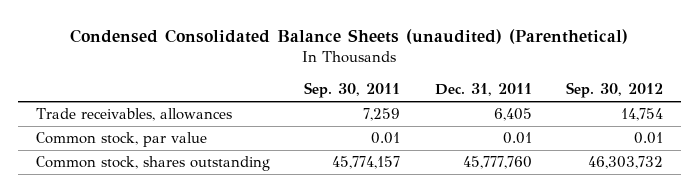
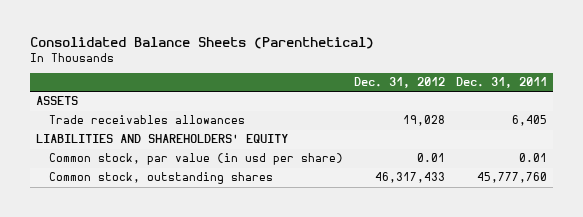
- Condensed Consolidated Balance Sheets (unaudited) (Parenthetical)
+ Consolidated Balance Sheets (Parenthetical)
- | Sep. 30, 2011 | Dec. 31, 2011 | Sep. 30, 2012
+ | Dec. 31, 2012 | Dec. 31, 2011
- Trade receivables, allowances | 7,259 | 6,405 | 14,754
- Common stock, par value | 0.01 | 0.01 | 0.01
- Common stock, shares outstanding | 45,774,157 | 45,777,760 | 46,303,732
+ ASSETS
+ Trade receivables allowances | 19,028 | 6,405
+ LIABILITIES AND SHAREHOLDERS' EQUITY
+ Common stock, par value (in usd per share) | 0.01 | 0.01
+ Common stock, outstanding shares | 46,317,433 | 45,777,760

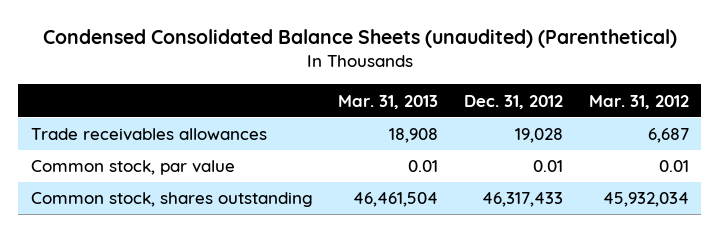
- Consolidated Balance Sheets (Parenthetical)
+ Condensed Consolidated Balance Sheets (unaudited) (Parenthetical)
- | Dec. 31, 2012 | Dec. 31, 2011
+ | Mar. 31, 2013 | Dec. 31, 2012 | Mar. 31, 2012
- ASSETS
- LIABILITIES AND SHAREHOLDERS' EQUITY
- Common stock, par value (in usd per share) | 0.01 | 0.01
- Common stock, outstanding shares | 46,317,433 | 45,777,760
+ Common stock, par value | 0.01 | 0.01 | 0.01
+ Common stock, shares outstanding | 46,461,504 | 46,317,433 | 45,932,034

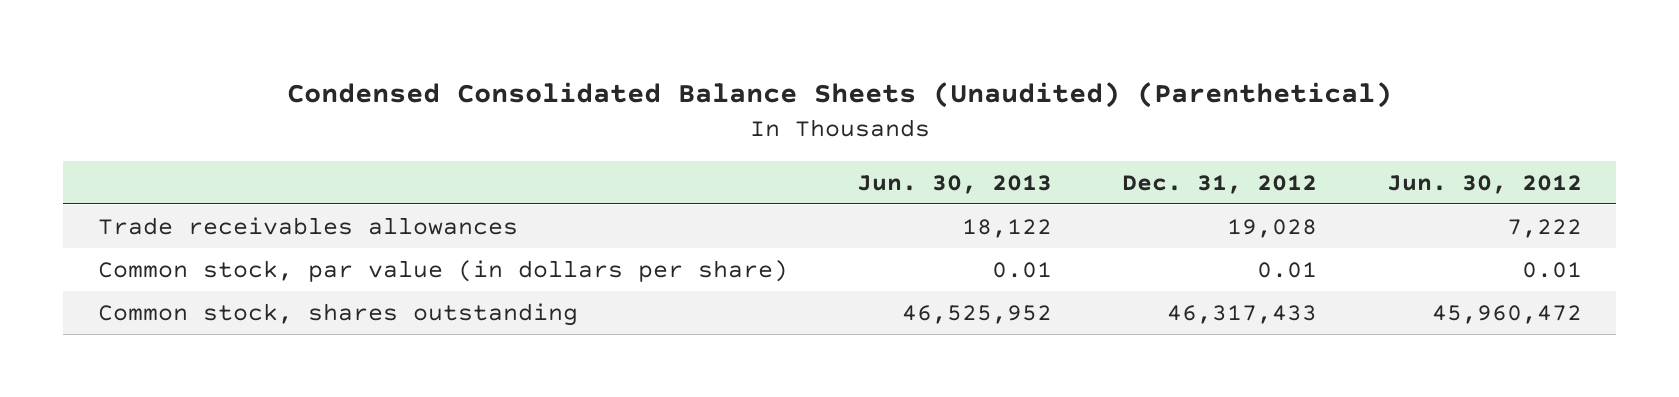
- Condensed Consolidated Balance Sheets (unaudited) (Parenthetical)
+ Condensed Consolidated Balance Sheets (Unaudited) (Parenthetical)
- | Mar. 31, 2013 | Dec. 31, 2012 | Mar. 31, 2012
+ | Jun. 30, 2013 | Dec. 31, 2012 | Jun. 30, 2012
- Common stock, par value | 0.01 | 0.01 | 0.01
+ Common stock, par value (in dollars per share) | 0.01 | 0.01 | 0.01

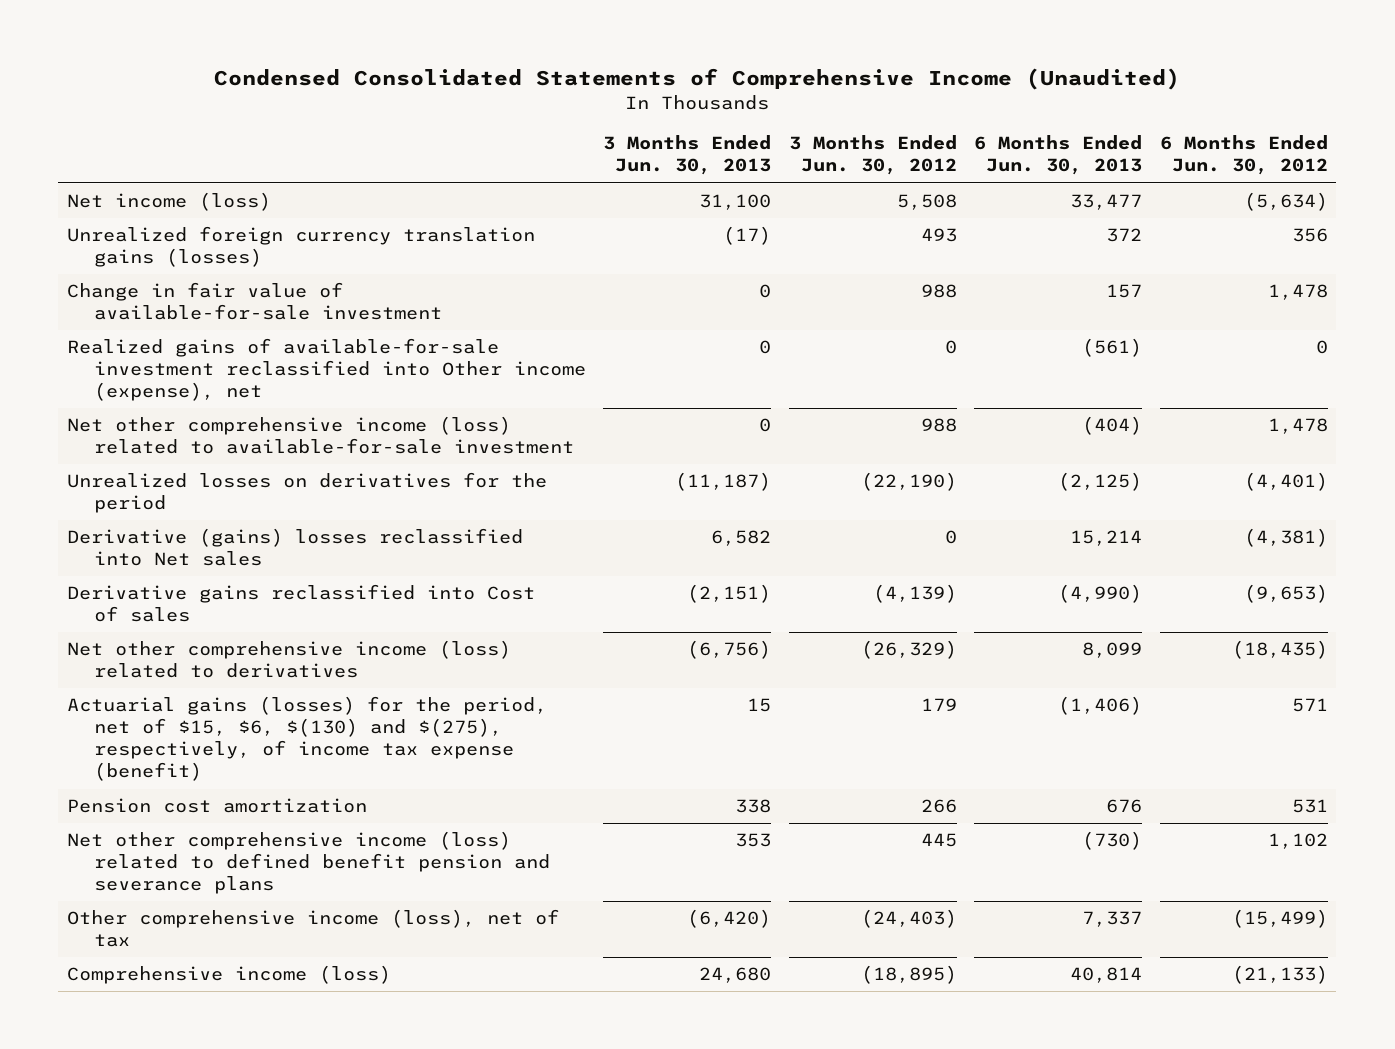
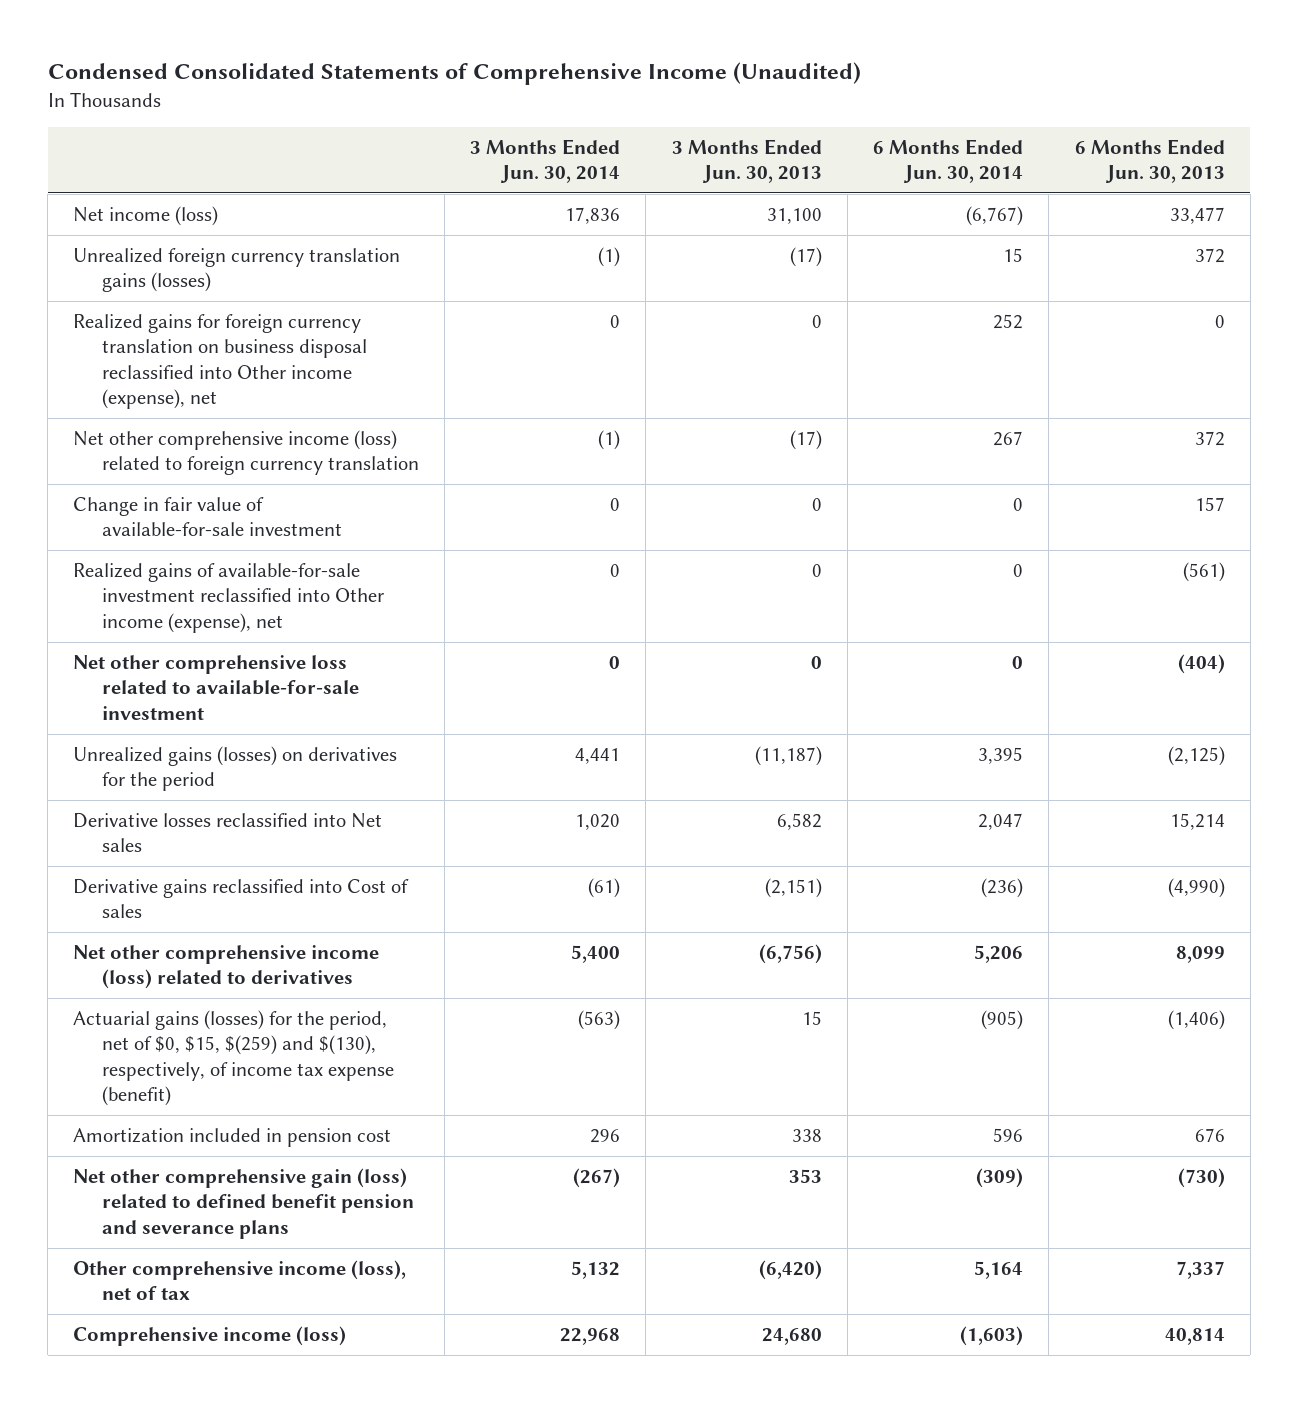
- | 3 Months Ended Jun. 30, 2013 | 3 Months Ended Jun. 30, 2012 | 6 Months Ended Jun. 30, 2013 | 6 Months Ended Jun. 30, 2012
+ | 3 Months Ended Jun. 30, 2014 | 3 Months Ended Jun. 30, 2013 | 6 Months Ended Jun. 30, 2014 | 6 Months Ended Jun. 30, 2013
+ Realized gains for foreign currency translation on business disposal reclassified into Other income (expense), net | 0 | 0 | 252 | 0
+ Net other comprehensive income (loss) related to foreign currency translation | (1) | (17) | 267 | 372
- Net other comprehensive income (loss) related to available-for-sale investment | 0 | 988 | (404) | 1,478
- Unrealized losses on derivatives for the period | (11,187) | (22,190) | (2,125) | (4,401)
- Derivative (gains) losses reclassified into Net sales | 6,582 | 0 | 15,214 | (4,381)
+ Net other comprehensive loss related to available-for-sale investment | 0 | 0 | 0 | (404)
+ Unrealized gains (losses) on derivatives for the period | 4,441 | (11,187) | 3,395 | (2,125)
+ Derivative losses reclassified into Net sales | 1,020 | 6,582 | 2,047 | 15,214
- Actuarial gains (losses) for the period, net of $15, $6, $(130) and $(275), respectively, of income tax expense (benefit) | 15 | 179 | (1,406) | 571
- Pension cost amortization | 338 | 266 | 676 | 531
- Net other comprehensive income (loss) related to defined benefit pension and severance plans | 353 | 445 | (730) | 1,102
+ Actuarial gains (losses) for the period, net of $0, $15, $(259) and $(130), respectively, of income tax expense (benefit) | (563) | 15 | (905) | (1,406)
+ Amortization included in pension cost | 296 | 338 | 596 | 676
+ Net other comprehensive gain (loss) related to defined benefit pension and severance plans | (267) | 353 | (309) | (730)

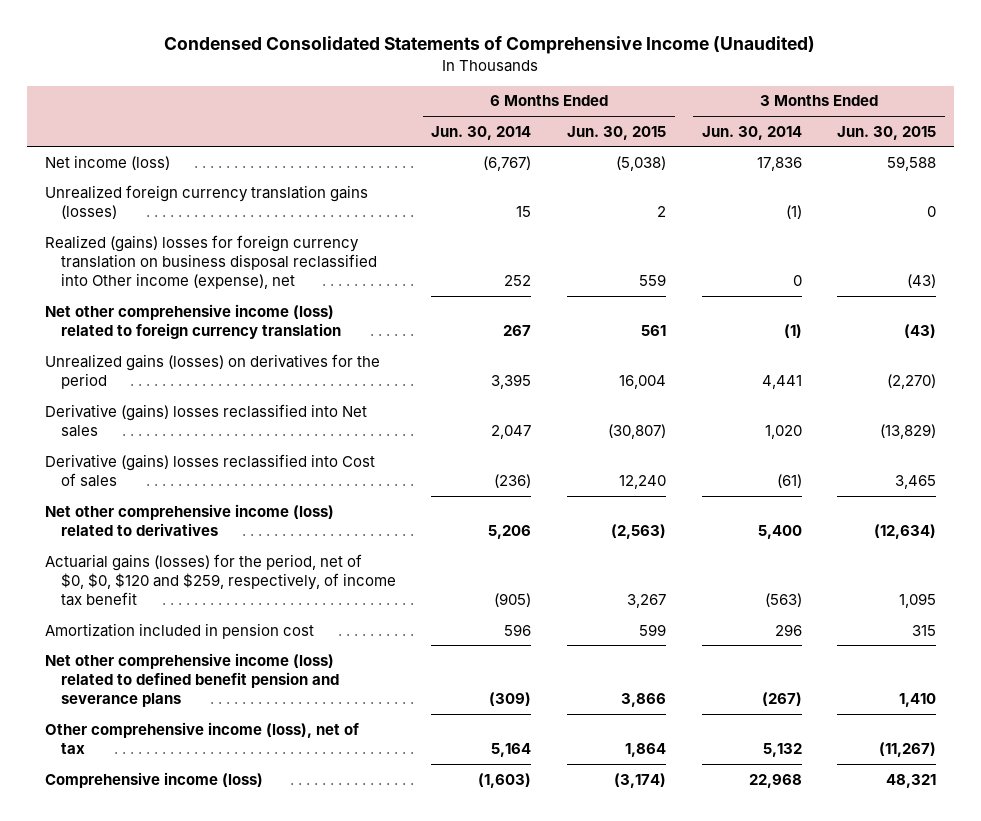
- | 3 Months Ended Jun. 30, 2014 | 3 Months Ended Jun. 30, 2013 | 6 Months Ended Jun. 30, 2014 | 6 Months Ended Jun. 30, 2013
+ | 6 Months Ended Jun. 30, 2014 | 6 Months Ended Jun. 30, 2015 | 3 Months Ended Jun. 30, 2014 | 3 Months Ended Jun. 30, 2015
- Realized gains for foreign currency translation on business disposal reclassified into Other income (expense), net | 0 | 0 | 252 | 0
+ Realized (gains) losses for foreign currency translation on business disposal reclassified into Other income (expense), net | 252 | 559 | 0 | (43)
- Change in fair value of available-for-sale investment | 0 | 0 | 0 | 157
- Realized gains of available-for-sale investment reclassified into Other income (expense), net | 0 | 0 | 0 | (561)
- Net other comprehensive loss related to available-for-sale investment | 0 | 0 | 0 | (404)
- Derivative losses reclassified into Net sales | 1,020 | 6,582 | 2,047 | 15,214
- Derivative gains reclassified into Cost of sales | (61) | (2,151) | (236) | (4,990)
+ Derivative (gains) losses reclassified into Net sales | 2,047 | (30,807) | 1,020 | (13,829)
+ Derivative (gains) losses reclassified into Cost of sales | (236) | 12,240 | (61) | 3,465
- Actuarial gains (losses) for the period, net of $0, $15, $(259) and $(130), respectively, of income tax expense (benefit) | (563) | 15 | (905) | (1,406)
+ Actuarial gains (losses) for the period, net of $0, $0, $120 and $259, respectively, of income tax benefit | (905) | 3,267 | (563) | 1,095
- Net other comprehensive gain (loss) related to defined benefit pension and severance plans | (267) | 353 | (309) | (730)
+ Net other comprehensive income (loss) related to defined benefit pension and severance plans | (309) | 3,866 | (267) | 1,410

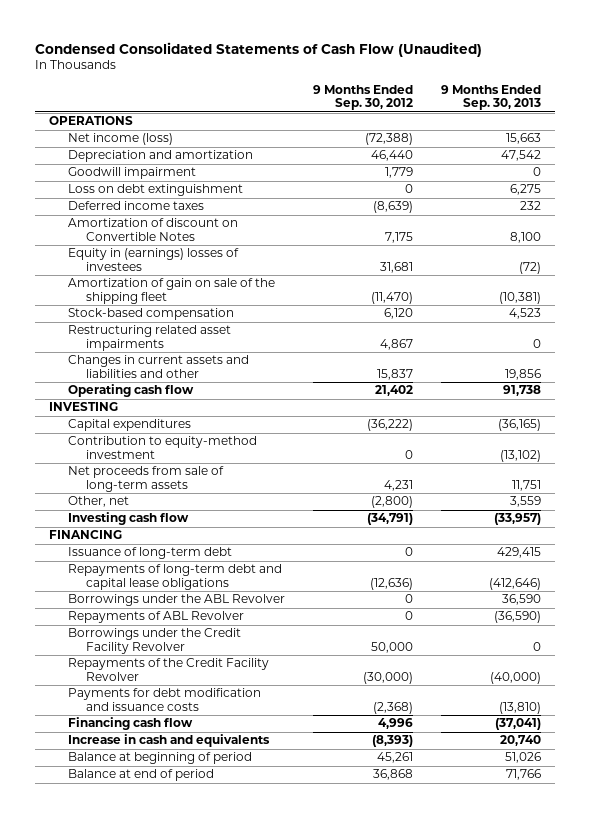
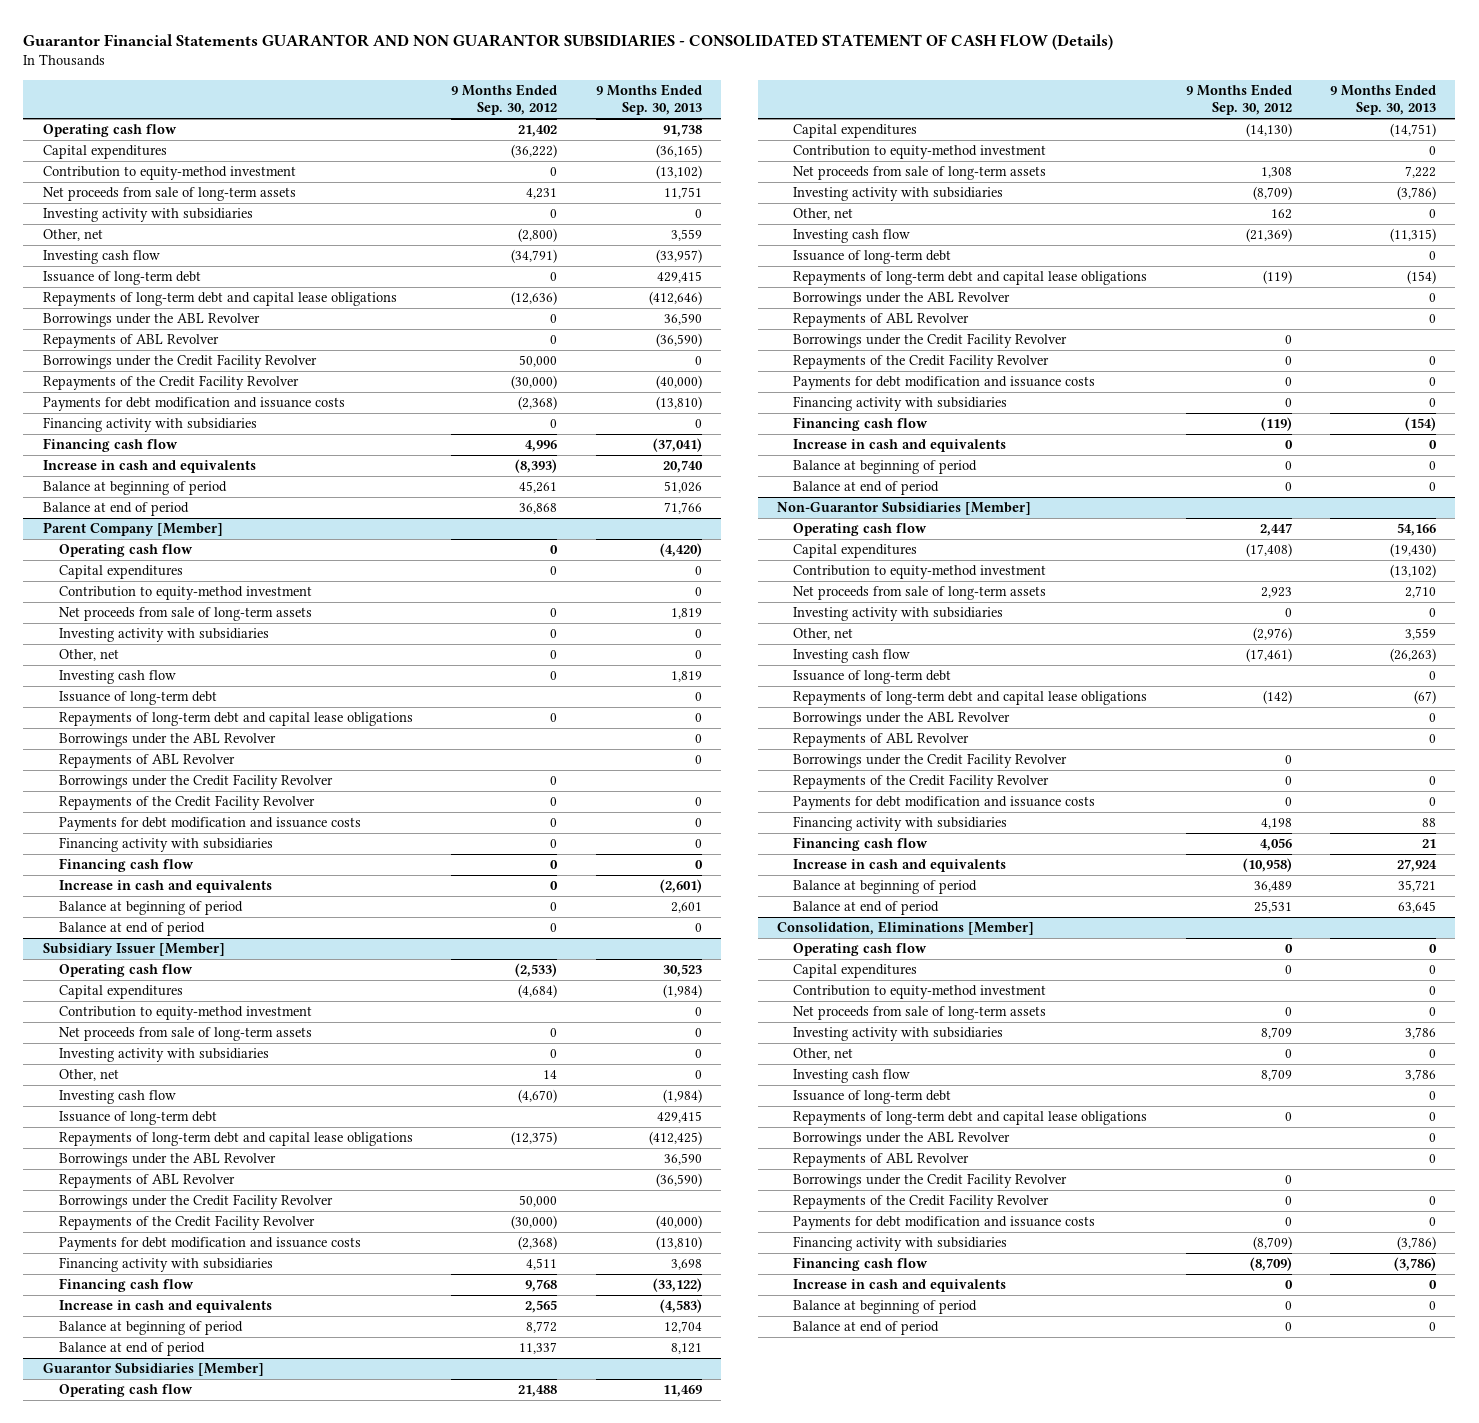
- Condensed Consolidated Statements of Cash Flow (Unaudited)
+ Guarantor Financial Statements GUARANTOR AND NON GUARANTOR SUBSIDIARIES - CONSOLIDATED STATEMENT OF CASH FLOW (Details)
- OPERATIONS
- Net income (loss) | (72,388) | 15,663
- Depreciation and amortization | 46,440 | 47,542
- Goodwill impairment | 1,779 | 0
- Loss on debt extinguishment | 0 | 6,275
- Deferred income taxes | (8,639) | 232
- Amortization of discount on Convertible Notes | 7,175 | 8,100
- Equity in (earnings) losses of investees | 31,681 | (72)
- Amortization of gain on sale of the shipping fleet | (11,470) | (10,381)
- Stock-based compensation | 6,120 | 4,523
- Restructuring related asset impairments | 4,867 | 0
- Changes in current assets and liabilities and other | 15,837 | 19,856
- INVESTING
+ Investing activity with subsidiaries | 0 | 0
- FINANCING
+ Financing activity with subsidiaries | 0 | 0
+ Parent Company [Member]
+ Operating cash flow | 0 | (4,420)
+ Capital expenditures | 0 | 0
+ Contribution to equity-method investment | | 0
+ Net proceeds from sale of long-term assets | 0 | 1,819
+ Investing activity with subsidiaries | 0 | 0
+ Other, net | 0 | 0
+ Investing cash flow | 0 | 1,819
+ Issuance of long-term debt | | 0
+ Repayments of long-term debt and capital lease obligations | 0 | 0
+ Borrowings under the ABL Revolver | | 0
+ Repayments of ABL Revolver | | 0
+ Borrowings under the Credit Facility Revolver | 0 |
+ Repayments of the Credit Facility Revolver | 0 | 0
+ Payments for debt modification and issuance costs | 0 | 0
+ Financing activity with subsidiaries | 0 | 0
+ Financing cash flow | 0 | 0
+ Increase in cash and equivalents | 0 | (2,601)
+ Balance at beginning of period | 0 | 2,601
+ Balance at end of period | 0 | 0
+ Subsidiary Issuer [Member]
+ Operating cash flow | (2,533) | 30,523
+ Capital expenditures | (4,684) | (1,984)
+ Contribution to equity-method investment | | 0
+ Net proceeds from sale of long-term assets | 0 | 0
+ Investing activity with subsidiaries | 0 | 0
+ Other, net | 14 | 0
+ Investing cash flow | (4,670) | (1,984)
+ Issuance of long-term debt | | 429,415
+ Repayments of long-term debt and capital lease obligations | (12,375) | (412,425)
+ Borrowings under the ABL Revolver | | 36,590
+ Repayments of ABL Revolver | | (36,590)
+ Borrowings under the Credit Facility Revolver | 50,000 |
+ Repayments of the Credit Facility Revolver | (30,000) | (40,000)
+ Payments for debt modification and issuance costs | (2,368) | (13,810)
+ Financing activity with subsidiaries | 4,511 | 3,698
+ Financing cash flow | 9,768 | (33,122)
+ Increase in cash and equivalents | 2,565 | (4,583)
+ Balance at beginning of period | 8,772 | 12,704
+ Balance at end of period | 11,337 | 8,121
+ Guarantor Subsidiaries [Member]
+ Operating cash flow | 21,488 | 11,469
+ Capital expenditures | (14,130) | (14,751)
+ Contribution to equity-method investment | | 0
+ Net proceeds from sale of long-term assets | 1,308 | 7,222
+ Investing activity with subsidiaries | (8,709) | (3,786)
+ Other, net | 162 | 0
+ Investing cash flow | (21,369) | (11,315)
+ Issuance of long-term debt | | 0
+ Repayments of long-term debt and capital lease obligations | (119) | (154)
+ Borrowings under the ABL Revolver | | 0
+ Repayments of ABL Revolver | | 0
+ Borrowings under the Credit Facility Revolver | 0 |
+ Repayments of the Credit Facility Revolver | 0 | 0
+ Payments for debt modification and issuance costs | 0 | 0
+ Financing activity with subsidiaries | 0 | 0
+ Financing cash flow | (119) | (154)
+ Increase in cash and equivalents | 0 | 0
+ Balance at beginning of period | 0 | 0
+ Balance at end of period | 0 | 0
+ Non-Guarantor Subsidiaries [Member]
+ Operating cash flow | 2,447 | 54,166
+ Capital expenditures | (17,408) | (19,430)
+ Contribution to equity-method investment | | (13,102)
+ Net proceeds from sale of long-term assets | 2,923 | 2,710
+ Investing activity with subsidiaries | 0 | 0
+ Other, net | (2,976) | 3,559
+ Investing cash flow | (17,461) | (26,263)
+ Issuance of long-term debt | | 0
+ Repayments of long-term debt and capital lease obligations | (142) | (67)
+ Borrowings under the ABL Revolver | | 0
+ Repayments of ABL Revolver | | 0
+ Borrowings under the Credit Facility Revolver | 0 |
+ Repayments of the Credit Facility Revolver | 0 | 0
+ Payments for debt modification and issuance costs | 0 | 0
+ Financing activity with subsidiaries | 4,198 | 88
+ Financing cash flow | 4,056 | 21
+ Increase in cash and equivalents | (10,958) | 27,924
+ Balance at beginning of period | 36,489 | 35,721
+ Balance at end of period | 25,531 | 63,645
+ Consolidation, Eliminations [Member]
+ Operating cash flow | 0 | 0
+ Capital expenditures | 0 | 0
+ Contribution to equity-method investment | | 0
+ Net proceeds from sale of long-term assets | 0 | 0
+ Investing activity with subsidiaries | 8,709 | 3,786
+ Other, net | 0 | 0
+ Investing cash flow | 8,709 | 3,786
+ Issuance of long-term debt | | 0
+ Repayments of long-term debt and capital lease obligations | 0 | 0
+ Borrowings under the ABL Revolver | | 0
+ Repayments of ABL Revolver | | 0
+ Borrowings under the Credit Facility Revolver | 0 |
+ Repayments of the Credit Facility Revolver | 0 | 0
+ Payments for debt modification and issuance costs | 0 | 0
+ Financing activity with subsidiaries | (8,709) | (3,786)
+ Financing cash flow | (8,709) | (3,786)
+ Increase in cash and equivalents | 0 | 0
+ Balance at beginning of period | 0 | 0
+ Balance at end of period | 0 | 0

